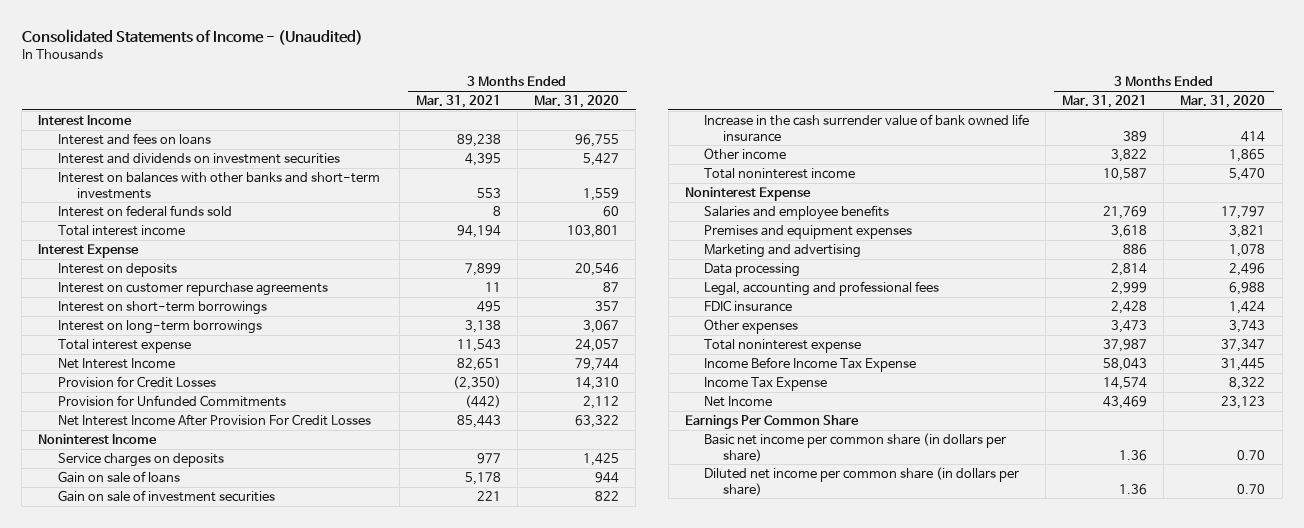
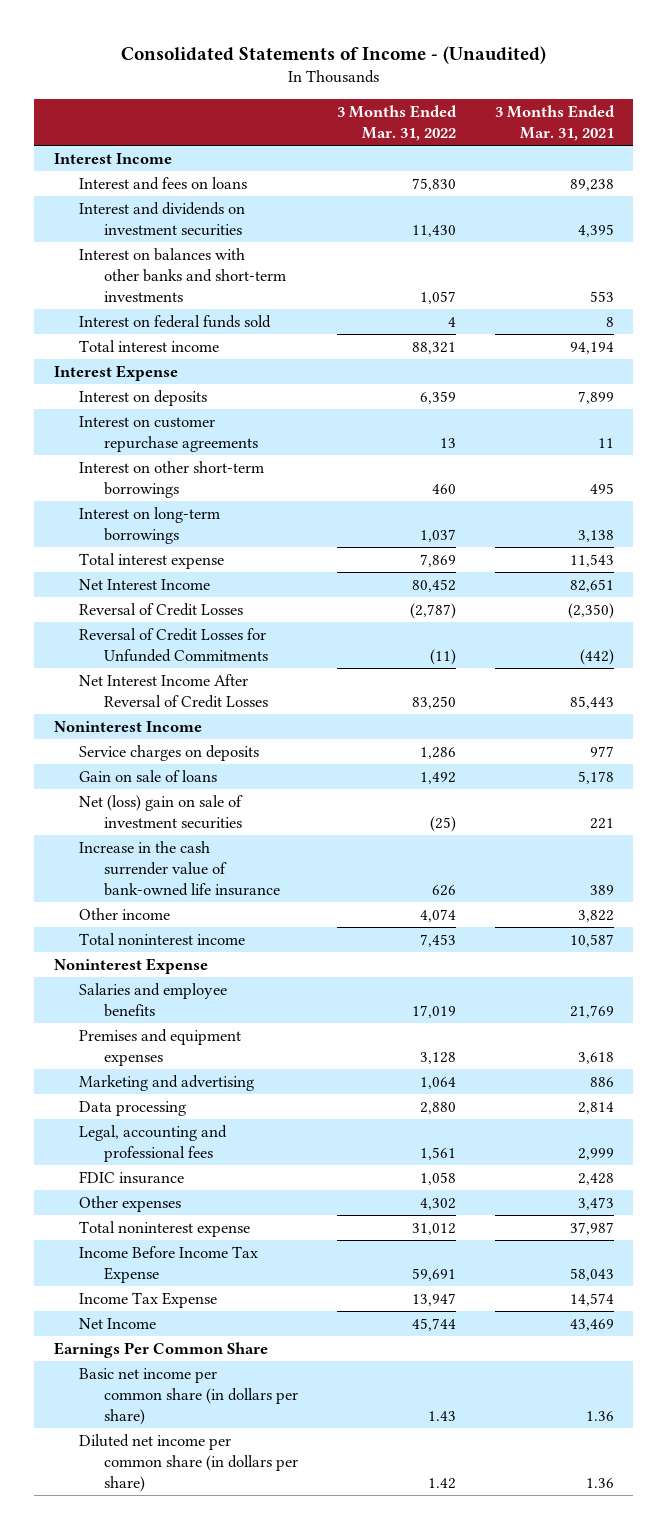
- | 3 Months Ended Mar. 31, 2021 | 3 Months Ended Mar. 31, 2020
+ | 3 Months Ended Mar. 31, 2022 | 3 Months Ended Mar. 31, 2021
- Interest on short-term borrowings | 495 | 357
+ Interest on other short-term borrowings | 460 | 495
- Provision for Credit Losses | (2,350) | 14,310
- Provision for Unfunded Commitments | (442) | 2,112
- Net Interest Income After Provision For Credit Losses | 85,443 | 63,322
+ Reversal of Credit Losses | (2,787) | (2,350)
+ Reversal of Credit Losses for Unfunded Commitments | (11) | (442)
+ Net Interest Income After Reversal of Credit Losses | 83,250 | 85,443
- Gain on sale of investment securities | 221 | 822
- Increase in the cash surrender value of bank owned life insurance | 389 | 414
+ Net (loss) gain on sale of investment securities | (25) | 221
+ Increase in the cash surrender value of bank-owned life insurance | 626 | 389

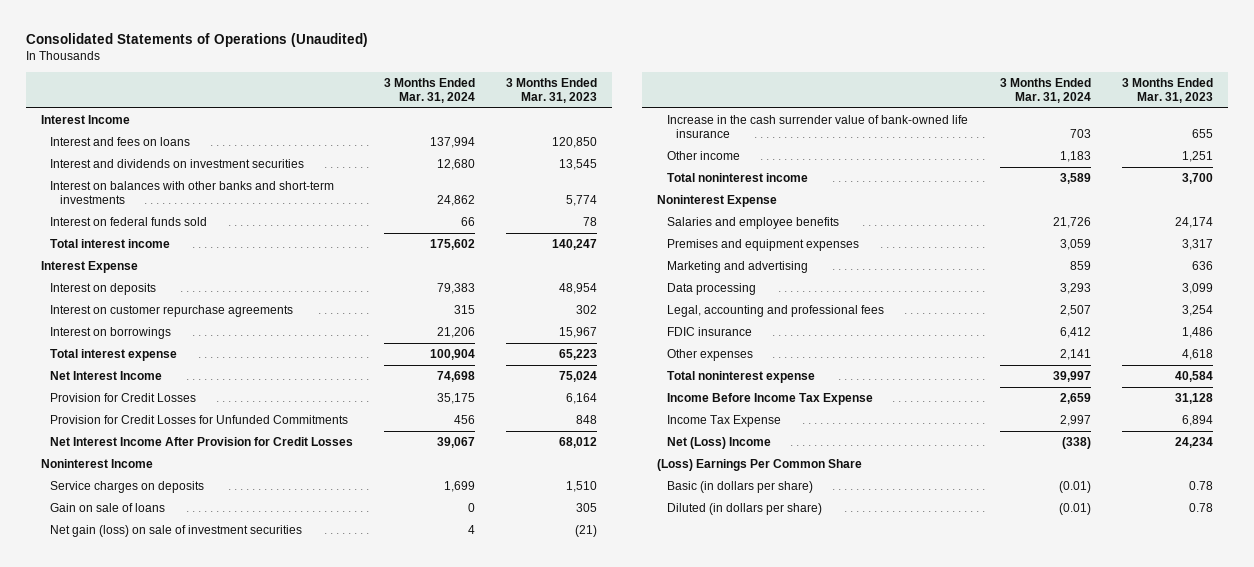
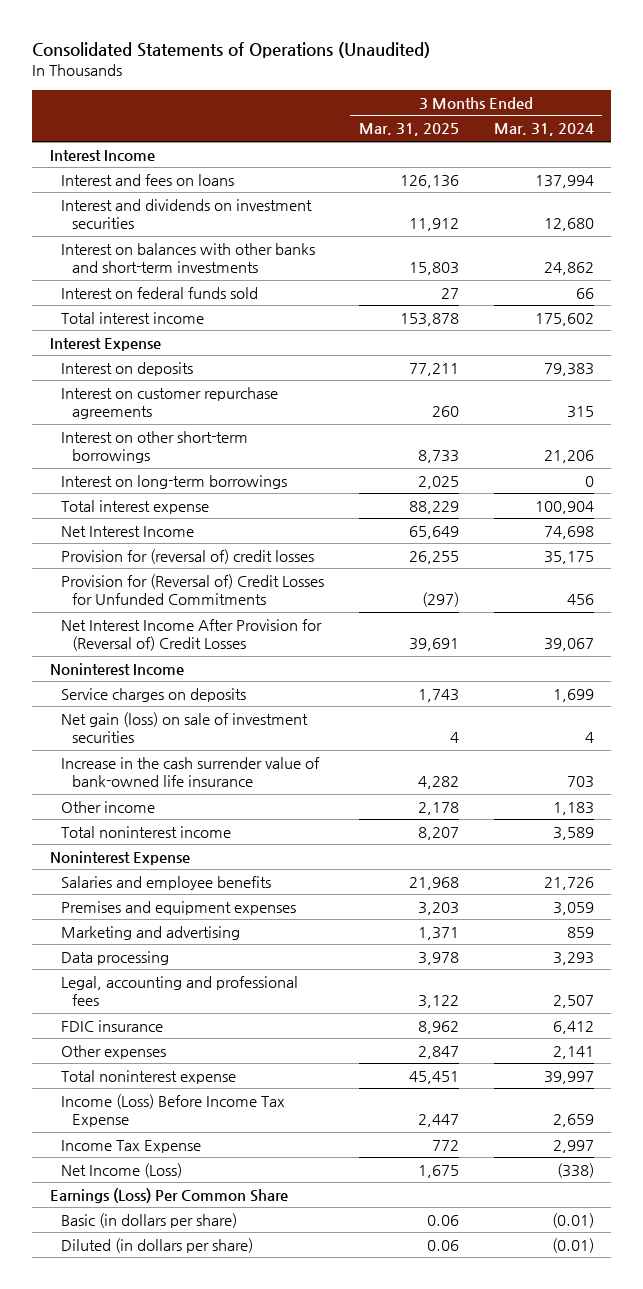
- | 3 Months Ended Mar. 31, 2024 | 3 Months Ended Mar. 31, 2023
+ | 3 Months Ended Mar. 31, 2025 | 3 Months Ended Mar. 31, 2024
- Interest on borrowings | 21,206 | 15,967
+ Interest on other short-term borrowings | 8,733 | 21,206
+ Interest on long-term borrowings | 2,025 | 0
- Provision for Credit Losses | 35,175 | 6,164
- Provision for Credit Losses for Unfunded Commitments | 456 | 848
- Net Interest Income After Provision for Credit Losses | 39,067 | 68,012
+ Provision for (reversal of) credit losses | 26,255 | 35,175
+ Provision for (Reversal of) Credit Losses for Unfunded Commitments | (297) | 456
+ Net Interest Income After Provision for (Reversal of) Credit Losses | 39,691 | 39,067
- Gain on sale of loans | 0 | 305
- Income Before Income Tax Expense | 2,659 | 31,128
+ Income (Loss) Before Income Tax Expense | 2,447 | 2,659
- Net (Loss) Income | (338) | 24,234
- (Loss) Earnings Per Common Share
+ Net Income (Loss) | 1,675 | (338)
+ Earnings (Loss) Per Common Share

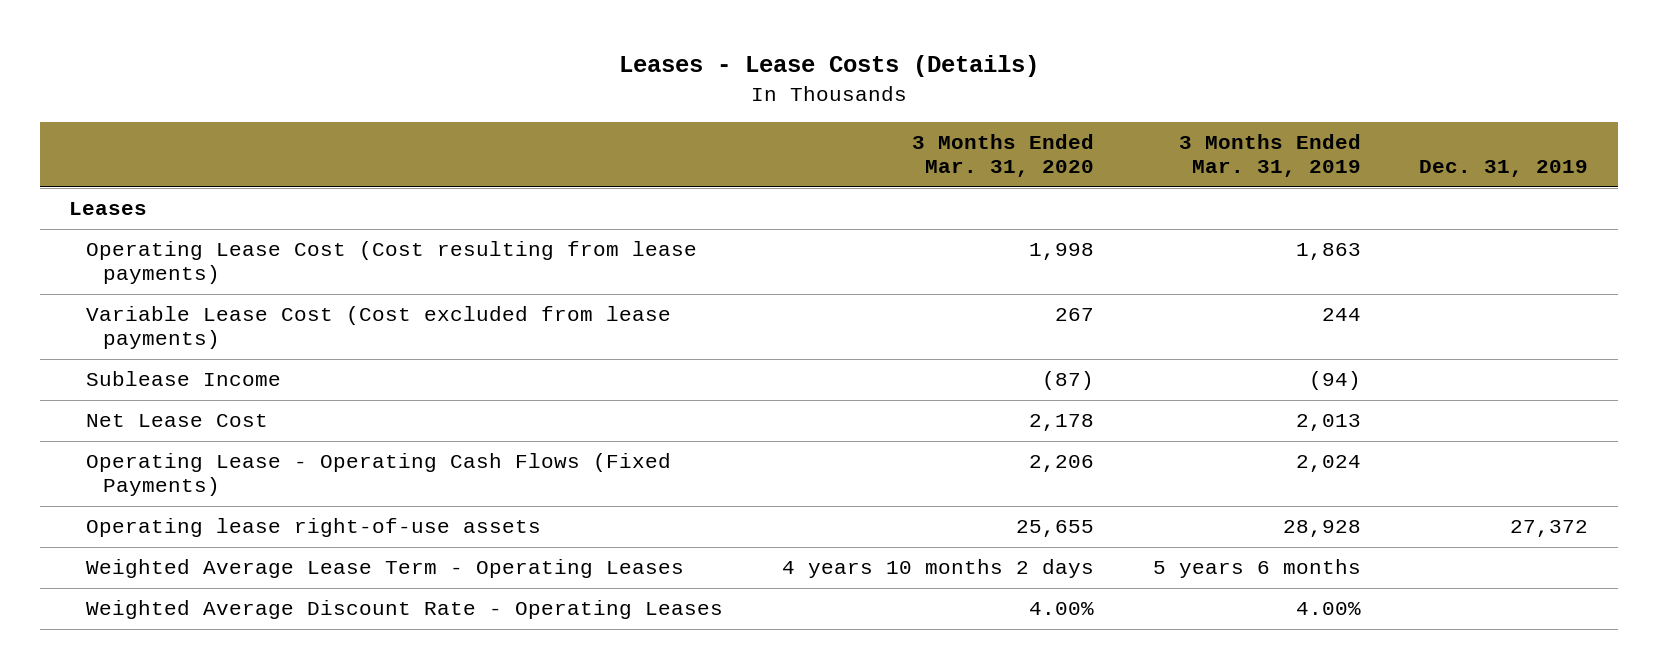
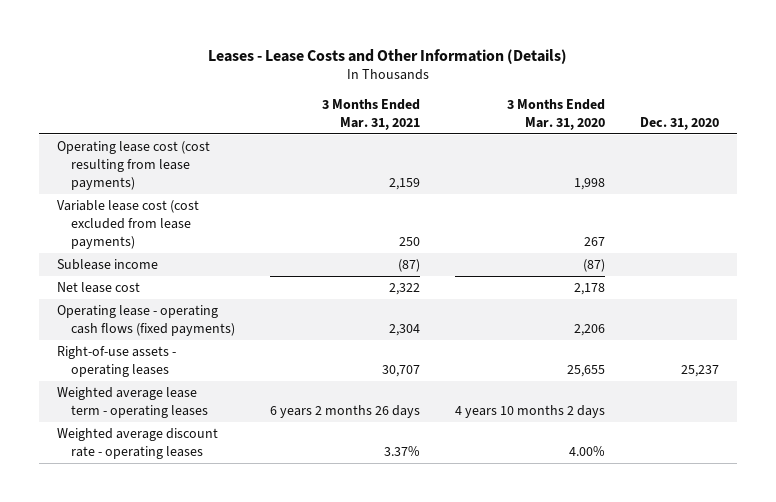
- Leases - Lease Costs (Details)
+ Leases - Lease Costs and Other Information (Details)
- | 3 Months Ended Mar. 31, 2020 | 3 Months Ended Mar. 31, 2019 | Dec. 31, 2019
+ | 3 Months Ended Mar. 31, 2021 | 3 Months Ended Mar. 31, 2020 | Dec. 31, 2020
- Leases
- Operating Lease Cost (Cost resulting from lease payments) | 1,998 | 1,863 |
- Variable Lease Cost (Cost excluded from lease payments) | 267 | 244 |
- Sublease Income | (87) | (94) |
- Net Lease Cost | 2,178 | 2,013 |
- Operating Lease - Operating Cash Flows (Fixed Payments) | 2,206 | 2,024 |
- Operating lease right-of-use assets | 25,655 | 28,928 | 27,372
- Weighted Average Lease Term - Operating Leases | 4 years 10 months 2 days | 5 years 6 months |
- Weighted Average Discount Rate - Operating Leases | 4.00% | 4.00% |
+ Operating lease cost (cost resulting from lease payments) | 2,159 | 1,998 |
+ Variable lease cost (cost excluded from lease payments) | 250 | 267 |
+ Sublease income | (87) | (87) |
+ Net lease cost | 2,322 | 2,178 |
+ Operating lease - operating cash flows (fixed payments) | 2,304 | 2,206 |
+ Right-of-use assets - operating leases | 30,707 | 25,655 | 25,237
+ Weighted average lease term - operating leases | 6 years 2 months 26 days | 4 years 10 months 2 days |
+ Weighted average discount rate - operating leases | 3.37% | 4.00% |

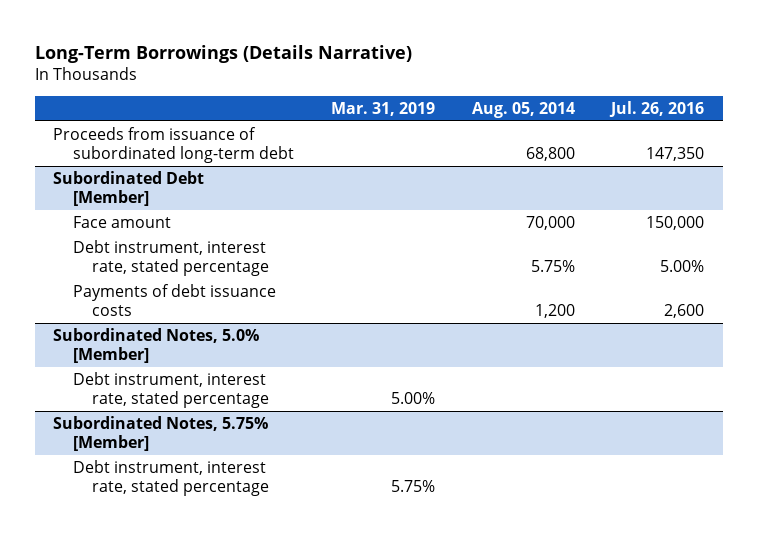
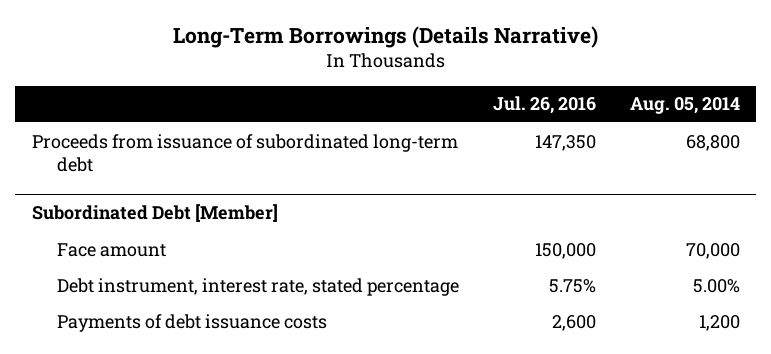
- | Mar. 31, 2019 | Aug. 05, 2014 | Jul. 26, 2016
+ | Jul. 26, 2016 | Aug. 05, 2014
@ Subordinated Debt [Member]
- Debt instrument, interest rate, stated percentage | | 5.75% | 5.00%
+ Debt instrument, interest rate, stated percentage | 5.75% | 5.00%
- Subordinated Notes, 5.0% [Member]
- Debt instrument, interest rate, stated percentage | 5.00% | |
- Subordinated Notes, 5.75% [Member]
- Debt instrument, interest rate, stated percentage | 5.75% | |

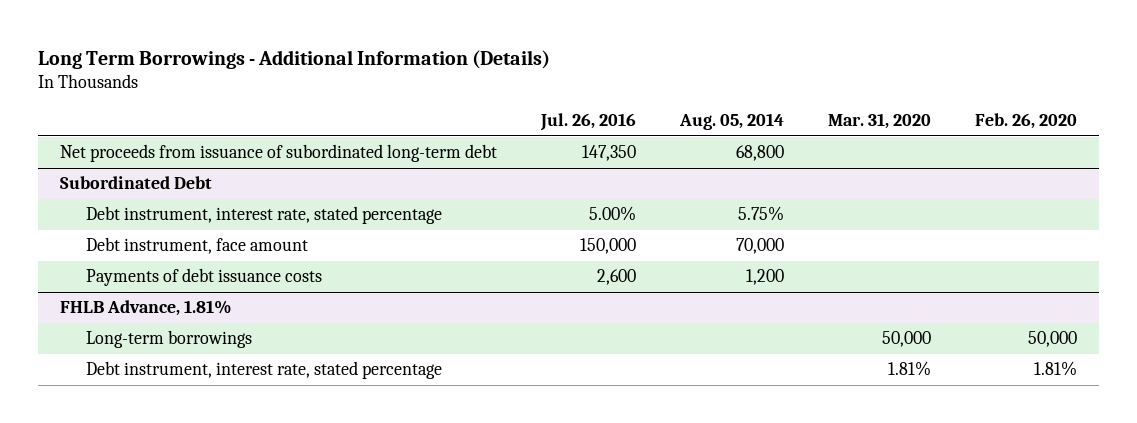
- Long-Term Borrowings (Details Narrative)
+ Long Term Borrowings - Additional Information (Details)
- | Jul. 26, 2016 | Aug. 05, 2014
+ | Jul. 26, 2016 | Aug. 05, 2014 | Mar. 31, 2020 | Feb. 26, 2020
- Proceeds from issuance of subordinated long-term debt | 147,350 | 68,800
- Subordinated Debt [Member]
- Face amount | 150,000 | 70,000
- Debt instrument, interest rate, stated percentage | 5.75% | 5.00%
+ Net proceeds from issuance of subordinated long-term debt | 147,350 | 68,800 | |
+ Subordinated Debt
+ Debt instrument, interest rate, stated percentage | 5.00% | 5.75% | |
+ Debt instrument, face amount | 150,000 | 70,000 | |
+ FHLB Advance, 1.81%
+ Long-term borrowings | | | 50,000 | 50,000
+ Debt instrument, interest rate, stated percentage | | | 1.81% | 1.81%

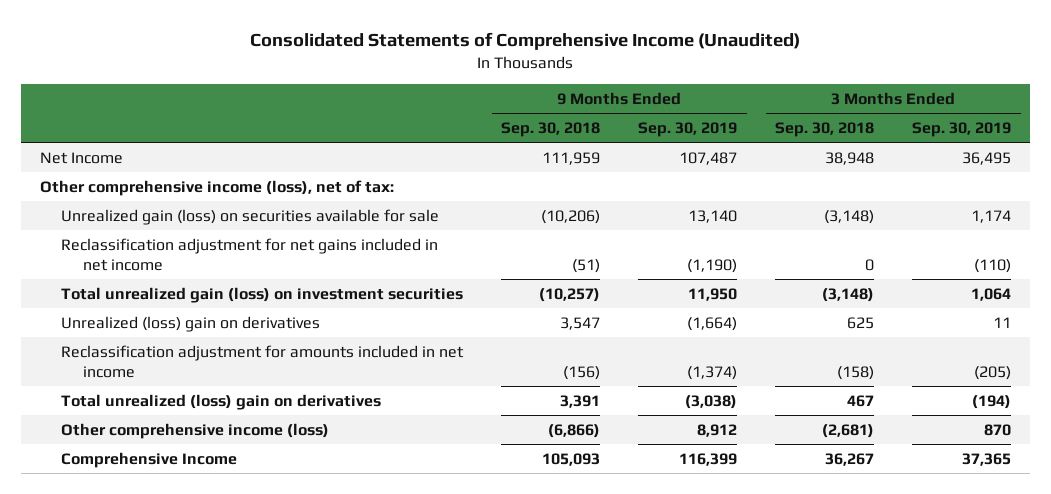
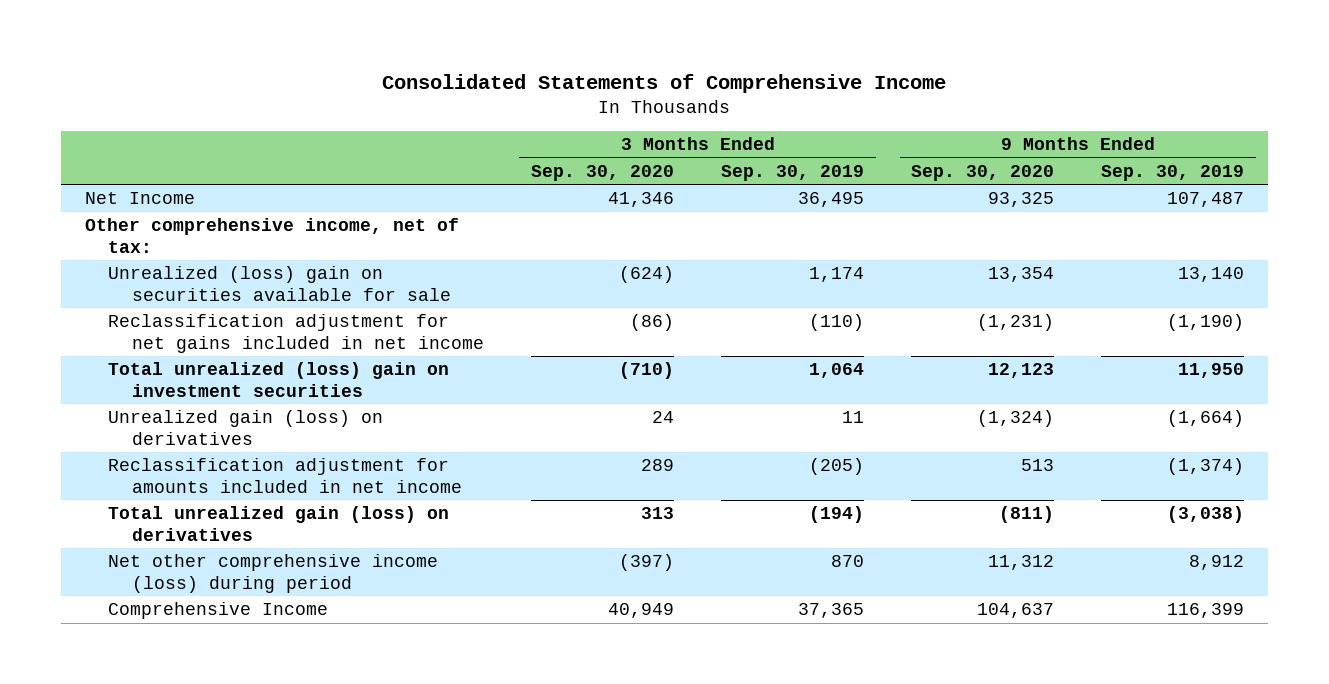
- Consolidated Statements of Comprehensive Income (Unaudited)
+ Consolidated Statements of Comprehensive Income
- | 9 Months Ended Sep. 30, 2018 | 9 Months Ended Sep. 30, 2019 | 3 Months Ended Sep. 30, 2018 | 3 Months Ended Sep. 30, 2019
+ | 3 Months Ended Sep. 30, 2020 | 3 Months Ended Sep. 30, 2019 | 9 Months Ended Sep. 30, 2020 | 9 Months Ended Sep. 30, 2019
- Other comprehensive income (loss), net of tax:
- Unrealized gain (loss) on securities available for sale | (10,206) | 13,140 | (3,148) | 1,174
+ Other comprehensive income, net of tax:
+ Unrealized (loss) gain on securities available for sale | (624) | 1,174 | 13,354 | 13,140
- Total unrealized gain (loss) on investment securities | (10,257) | 11,950 | (3,148) | 1,064
- Unrealized (loss) gain on derivatives | 3,547 | (1,664) | 625 | 11
+ Total unrealized (loss) gain on investment securities | (710) | 1,064 | 12,123 | 11,950
+ Unrealized gain (loss) on derivatives | 24 | 11 | (1,324) | (1,664)
- Total unrealized (loss) gain on derivatives | 3,391 | (3,038) | 467 | (194)
- Other comprehensive income (loss) | (6,866) | 8,912 | (2,681) | 870
+ Total unrealized gain (loss) on derivatives | 313 | (194) | (811) | (3,038)
+ Net other comprehensive income (loss) during period | (397) | 870 | 11,312 | 8,912

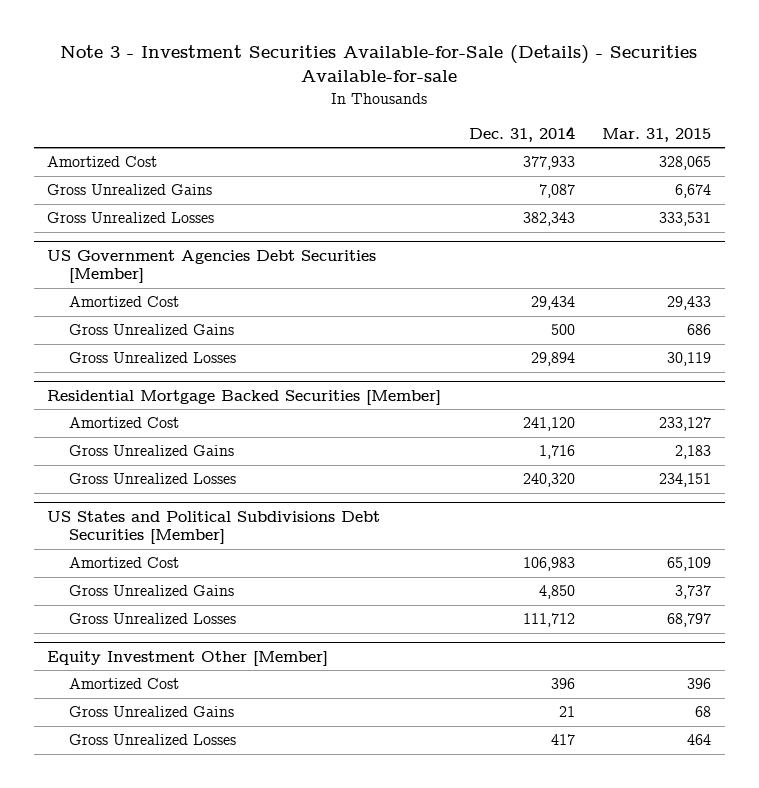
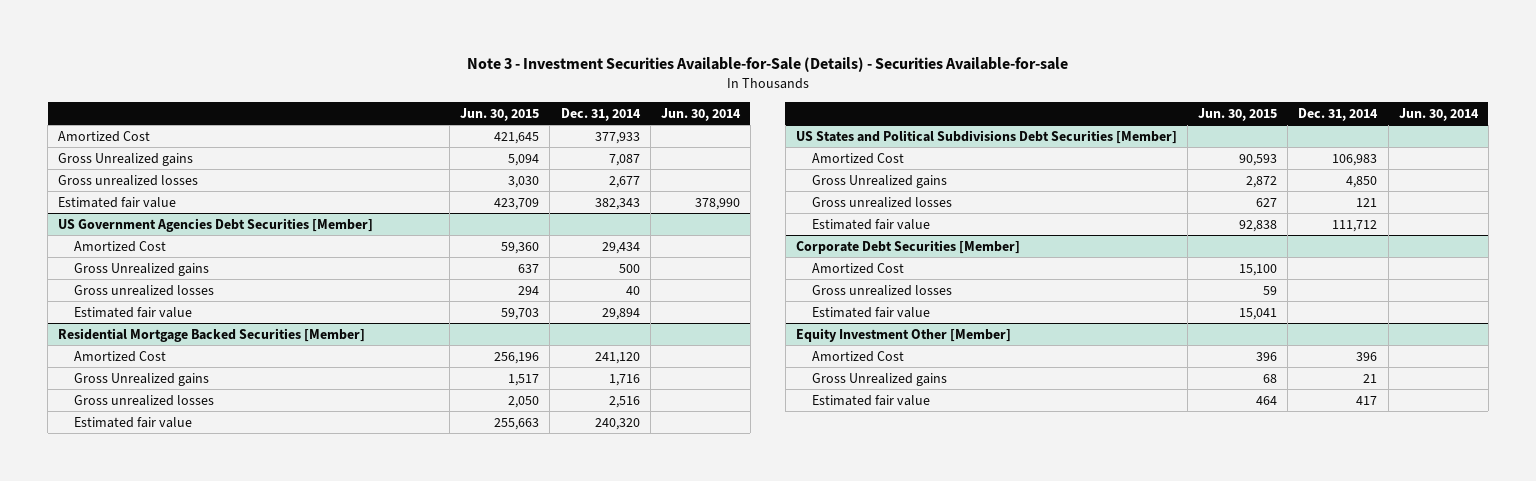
- | Dec. 31, 2014 | Mar. 31, 2015
+ | Jun. 30, 2015 | Dec. 31, 2014 | Jun. 30, 2014
- Gross Unrealized Gains | 7,087 | 6,674
- Gross Unrealized Losses | 382,343 | 333,531
+ Gross Unrealized gains | 5,094 | 7,087 |
+ Gross unrealized losses | 3,030 | 2,677 |
+ Estimated fair value | 423,709 | 382,343 | 378,990
@ US Government Agencies Debt Securities [Member]
- Gross Unrealized Gains | 500 | 686
- Gross Unrealized Losses | 29,894 | 30,119
+ Gross Unrealized gains | 637 | 500 |
+ Gross unrealized losses | 294 | 40 |
+ Estimated fair value | 59,703 | 29,894 |
@ Residential Mortgage Backed Securities [Member]
- Gross Unrealized Gains | 1,716 | 2,183
- Gross Unrealized Losses | 240,320 | 234,151
+ Gross Unrealized gains | 1,517 | 1,716 |
+ Gross unrealized losses | 2,050 | 2,516 |
+ Estimated fair value | 255,663 | 240,320 |
@ US States and Political Subdivisions Debt Securities [Member]
- Gross Unrealized Gains | 4,850 | 3,737
- Gross Unrealized Losses | 111,712 | 68,797
+ Gross Unrealized gains | 2,872 | 4,850 |
+ Gross unrealized losses | 627 | 121 |
+ Estimated fair value | 92,838 | 111,712 |
+ Corporate Debt Securities [Member]
+ Amortized Cost | 15,100 | |
+ Gross unrealized losses | 59 | |
+ Estimated fair value | 15,041 | |
@ Equity Investment Other [Member]
- Gross Unrealized Gains | 21 | 68
- Gross Unrealized Losses | 417 | 464
+ Gross Unrealized gains | 68 | 21 |
+ Estimated fair value | 464 | 417 |

